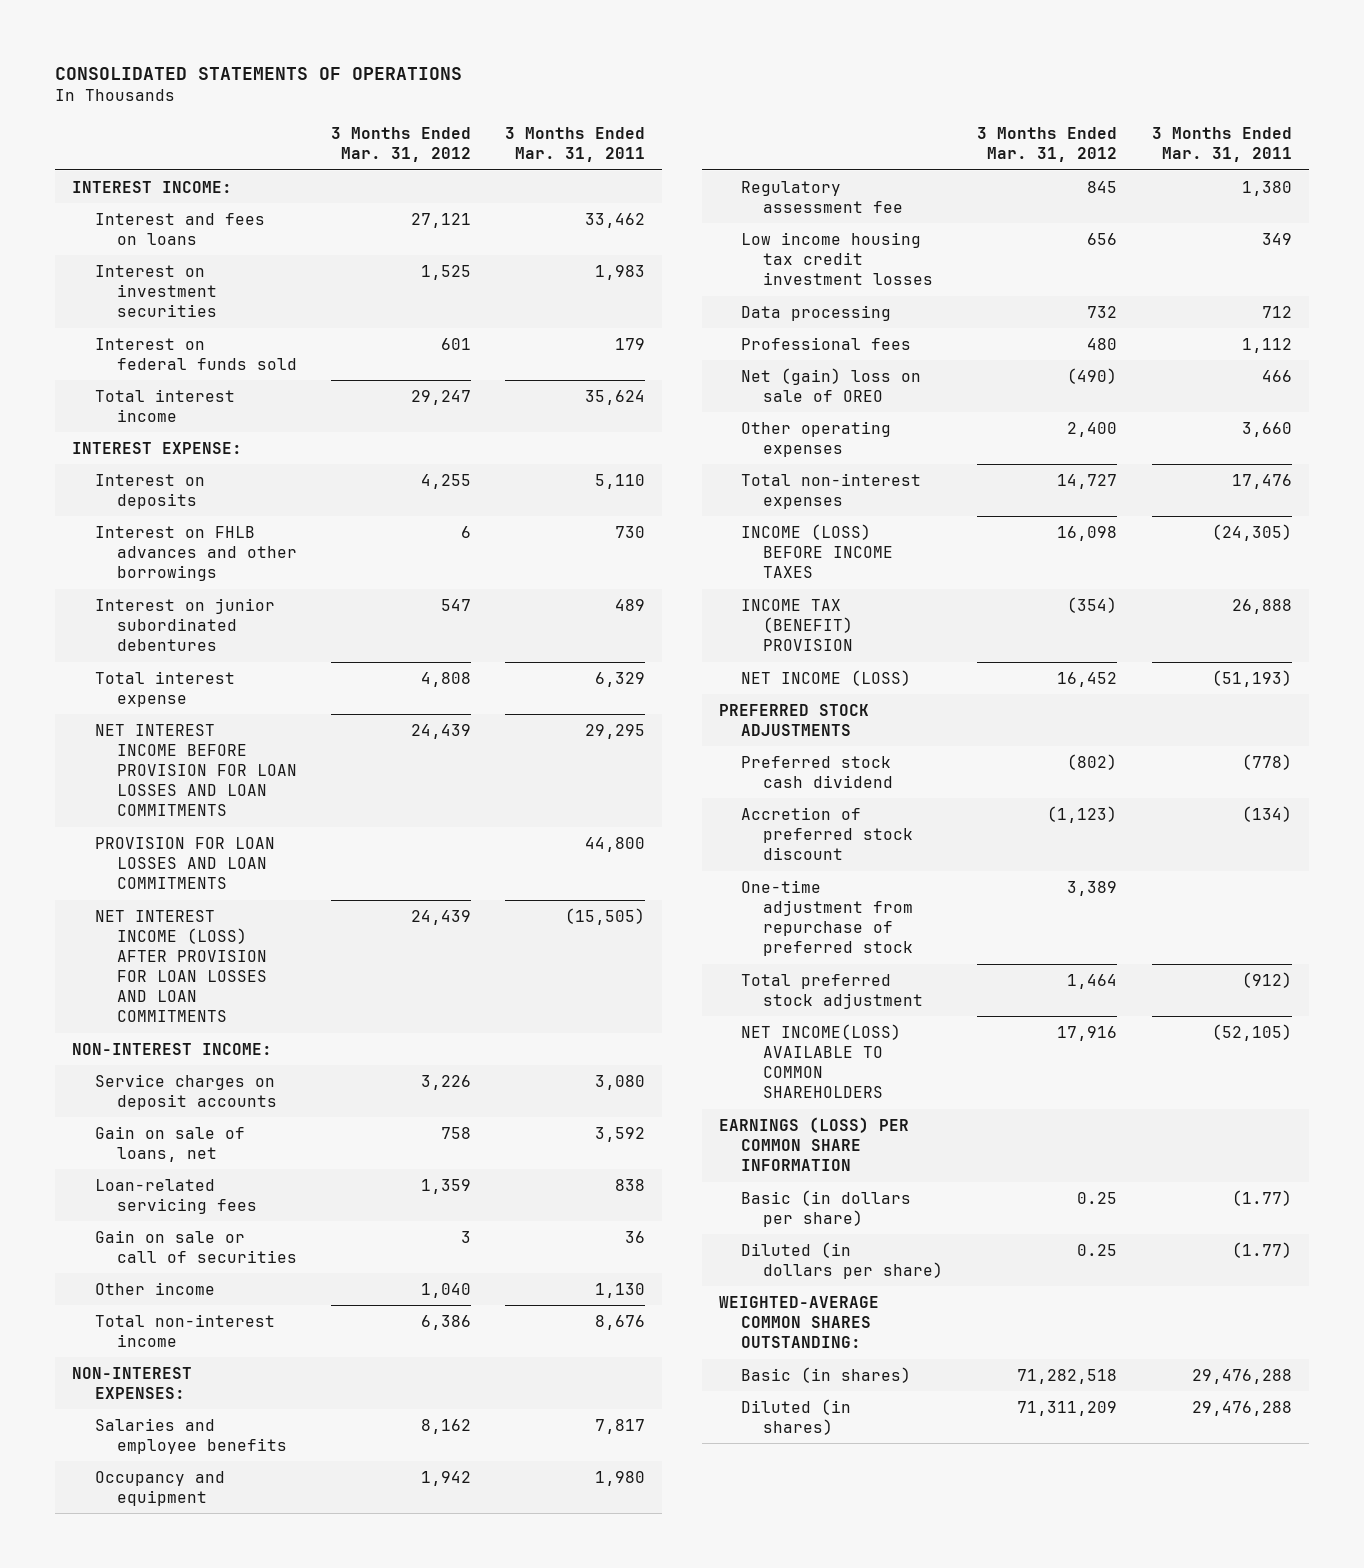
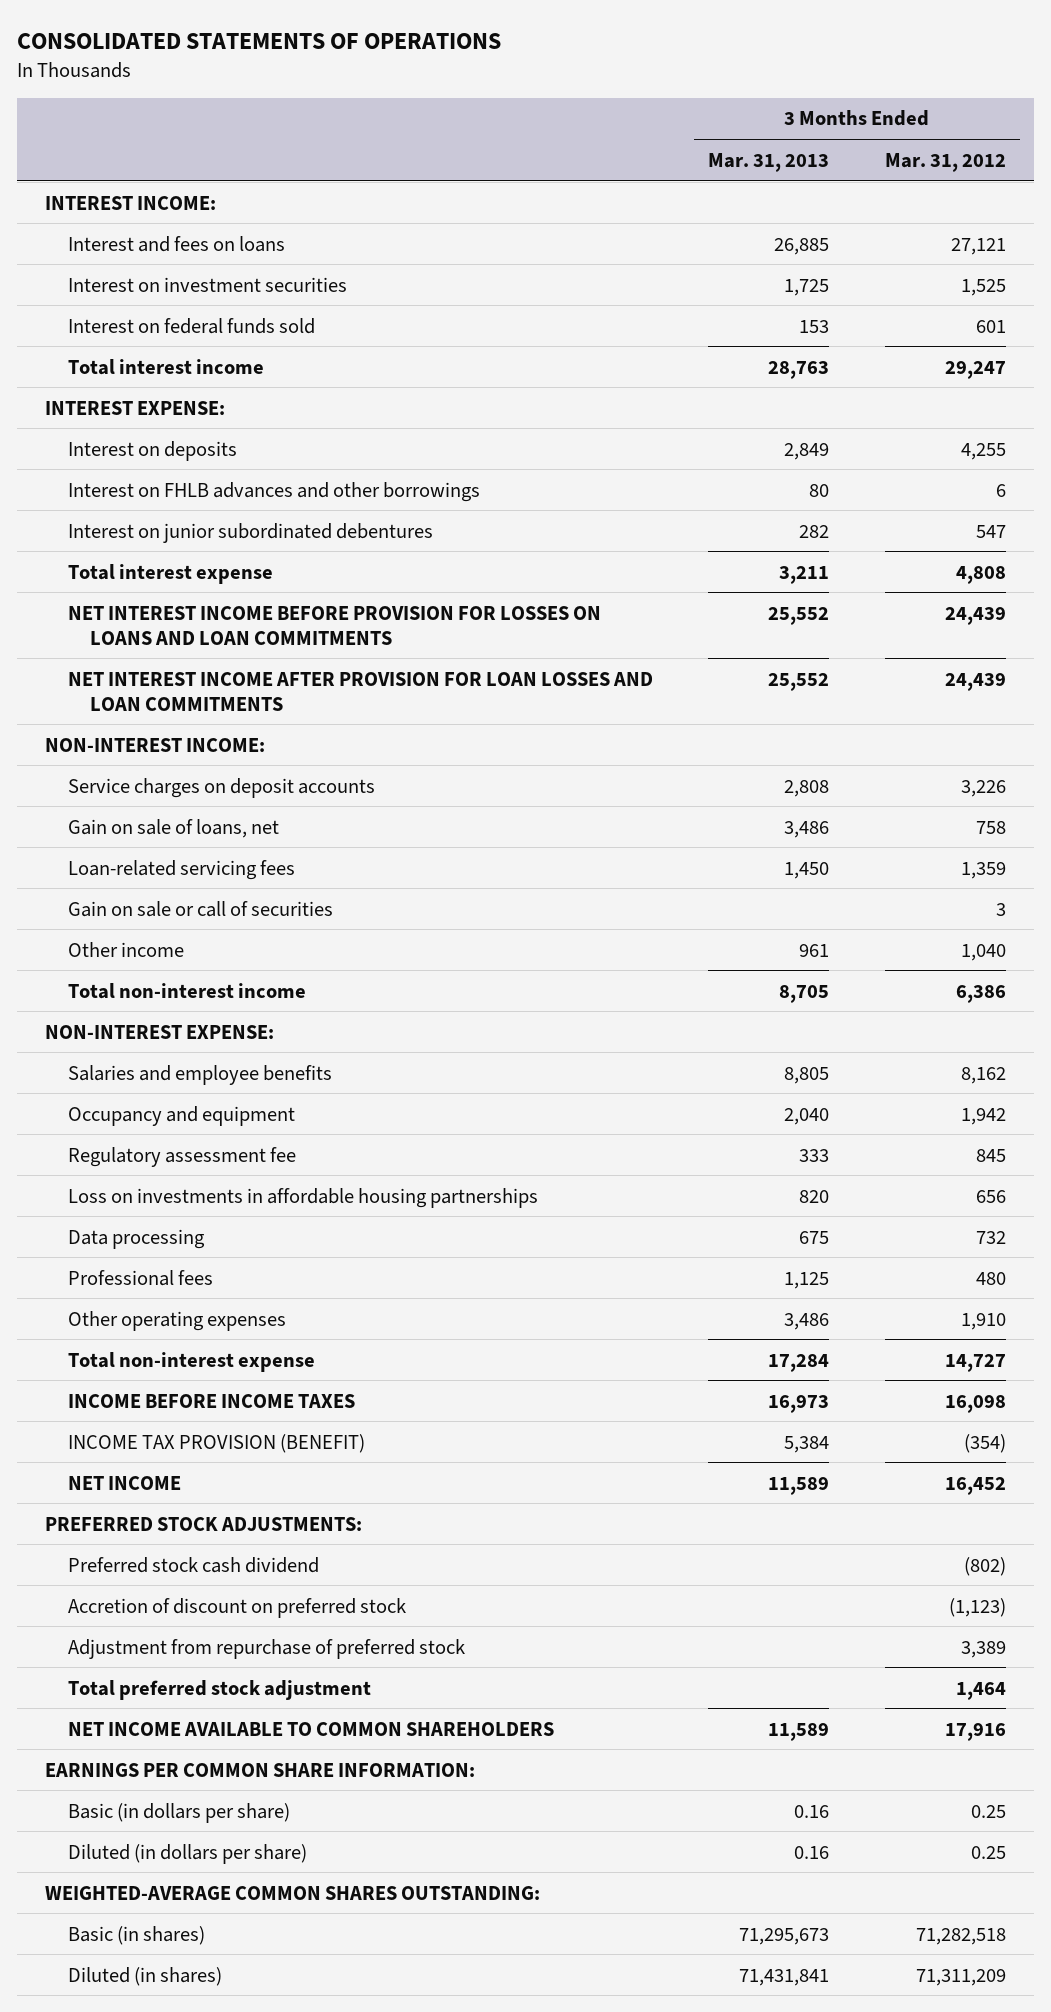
- | 3 Months Ended Mar. 31, 2012 | 3 Months Ended Mar. 31, 2011
+ | 3 Months Ended Mar. 31, 2013 | 3 Months Ended Mar. 31, 2012
- NET INTEREST INCOME BEFORE PROVISION FOR LOAN LOSSES AND LOAN COMMITMENTS | 24,439 | 29,295
- PROVISION FOR LOAN LOSSES AND LOAN COMMITMENTS | | 44,800
- NET INTEREST INCOME (LOSS) AFTER PROVISION FOR LOAN LOSSES AND LOAN COMMITMENTS | 24,439 | (15,505)
+ NET INTEREST INCOME BEFORE PROVISION FOR LOSSES ON LOANS AND LOAN COMMITMENTS | 25,552 | 24,439
+ NET INTEREST INCOME AFTER PROVISION FOR LOAN LOSSES AND LOAN COMMITMENTS | 25,552 | 24,439
- NON-INTEREST EXPENSES:
+ NON-INTEREST EXPENSE:
- Low income housing tax credit investment losses | 656 | 349
+ Loss on investments in affordable housing partnerships | 820 | 656
- Net (gain) loss on sale of OREO | (490) | 466
- Other operating expenses | 2,400 | 3,660
- Total non-interest expenses | 14,727 | 17,476
- INCOME (LOSS) BEFORE INCOME TAXES | 16,098 | (24,305)
- INCOME TAX (BENEFIT) PROVISION | (354) | 26,888
- NET INCOME (LOSS) | 16,452 | (51,193)
- PREFERRED STOCK ADJUSTMENTS
+ Other operating expenses | 3,486 | 1,910
+ Total non-interest expense | 17,284 | 14,727
+ INCOME BEFORE INCOME TAXES | 16,973 | 16,098
+ INCOME TAX PROVISION (BENEFIT) | 5,384 | (354)
+ NET INCOME | 11,589 | 16,452
+ PREFERRED STOCK ADJUSTMENTS:
- Accretion of preferred stock discount | (1,123) | (134)
- One-time adjustment from repurchase of preferred stock | 3,389 |
+ Accretion of discount on preferred stock | | (1,123)
+ Adjustment from repurchase of preferred stock | | 3,389
- NET INCOME(LOSS) AVAILABLE TO COMMON SHAREHOLDERS | 17,916 | (52,105)
- EARNINGS (LOSS) PER COMMON SHARE INFORMATION
+ NET INCOME AVAILABLE TO COMMON SHAREHOLDERS | 11,589 | 17,916
+ EARNINGS PER COMMON SHARE INFORMATION:

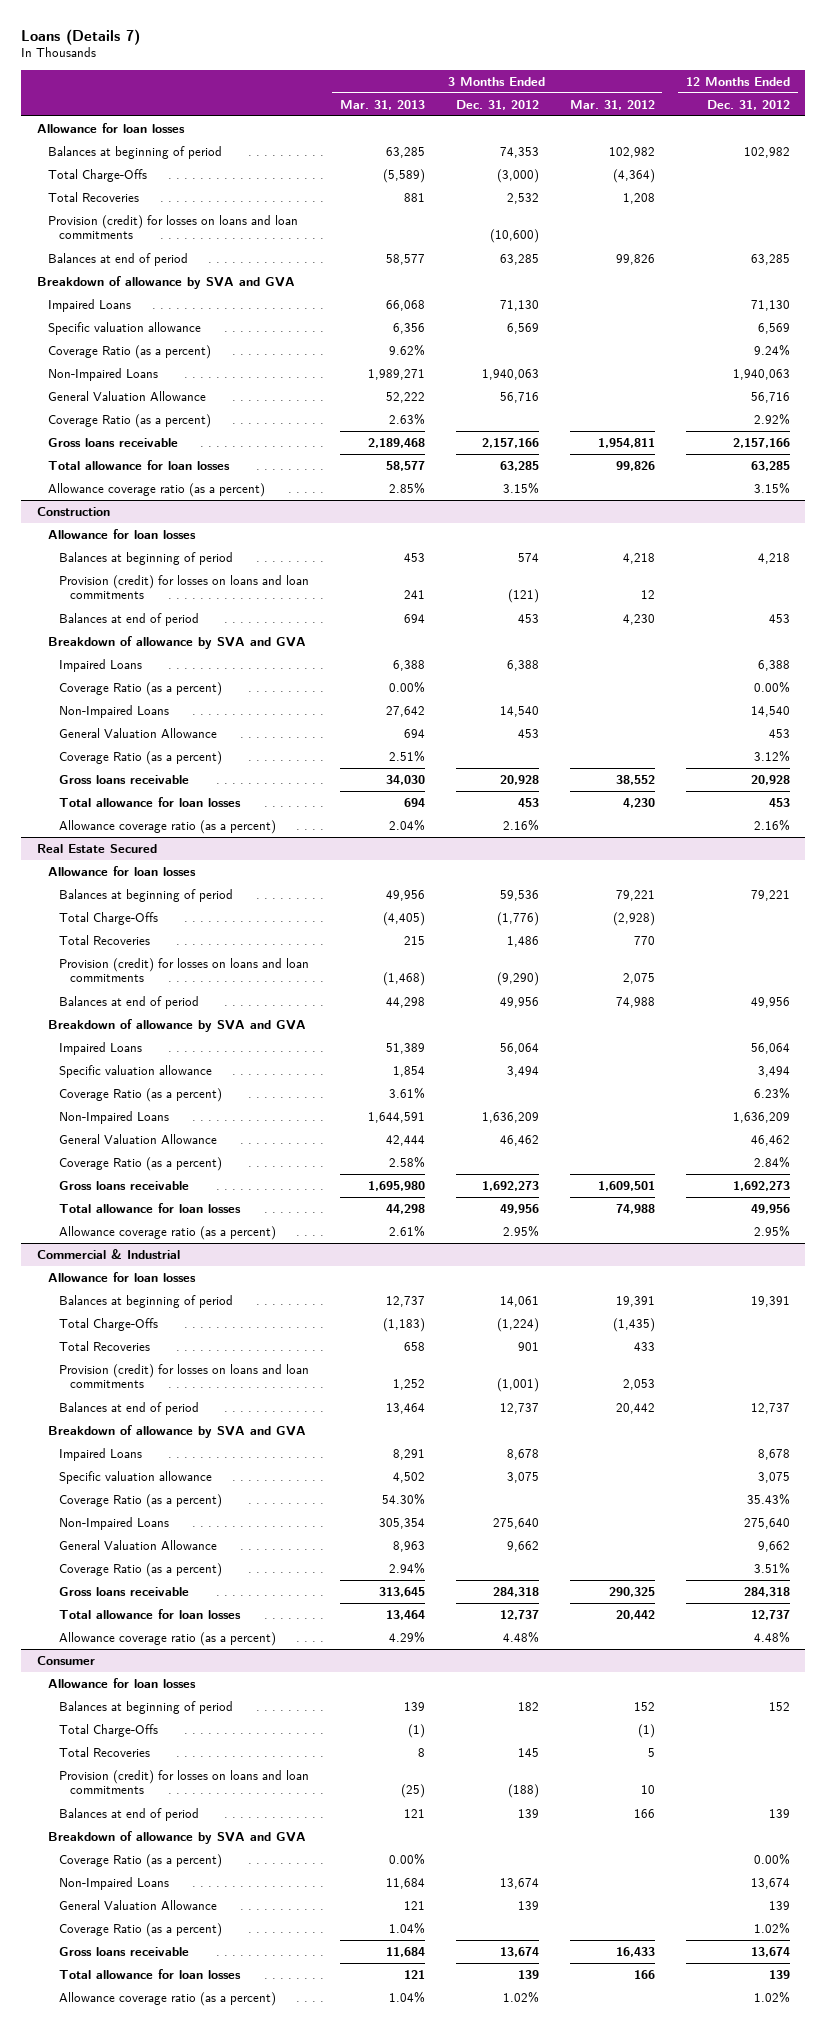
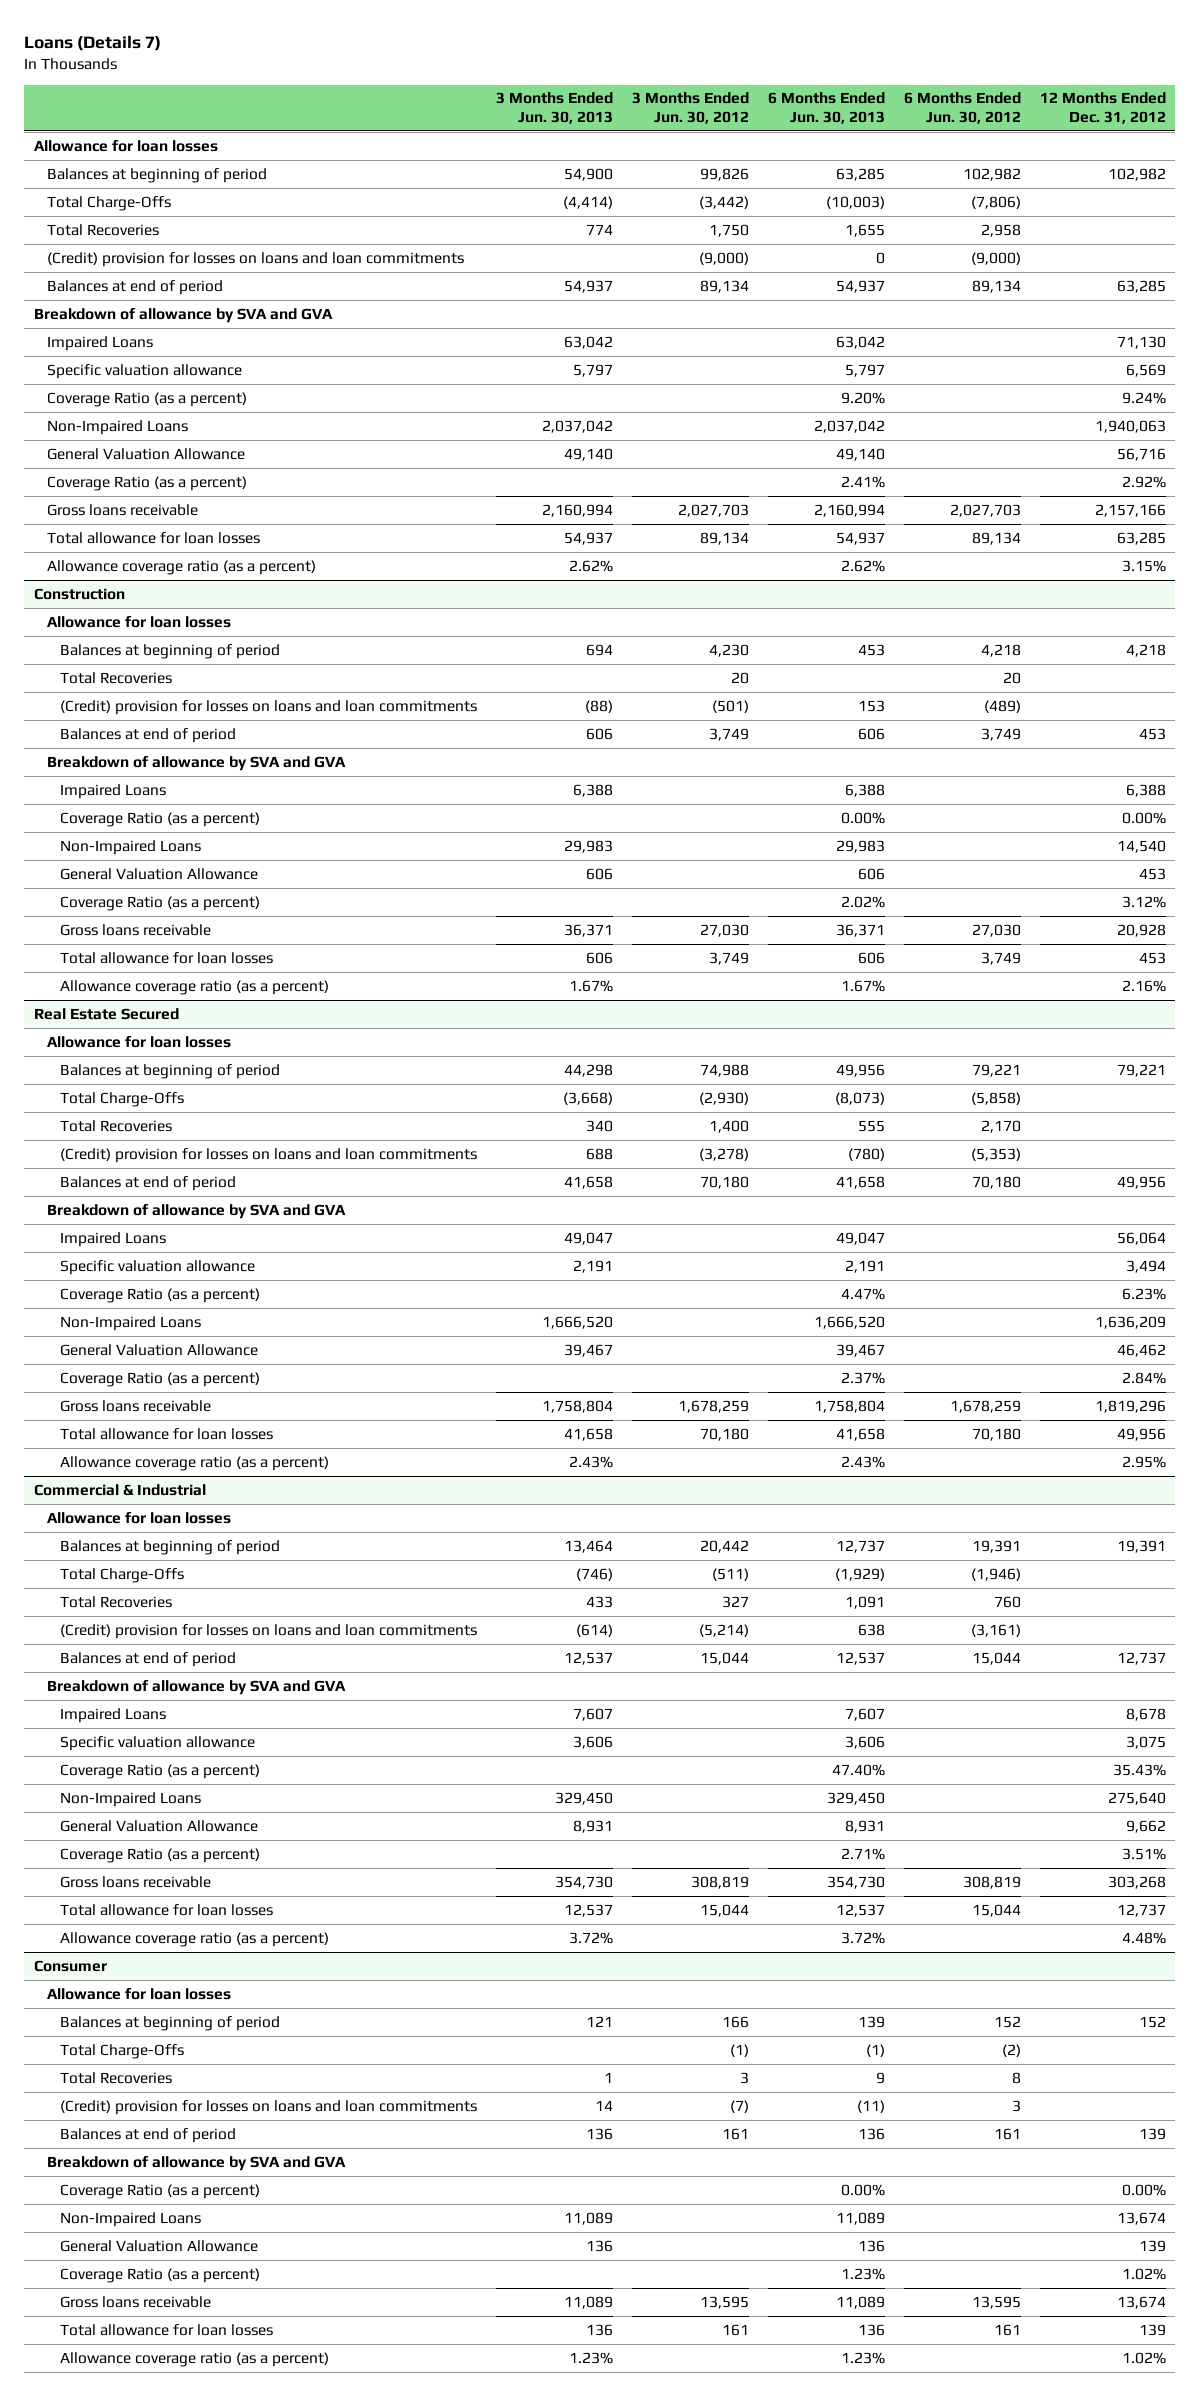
- | 3 Months Ended Mar. 31, 2013 | 3 Months Ended Dec. 31, 2012 | 3 Months Ended Mar. 31, 2012 | 12 Months Ended Dec. 31, 2012
+ | 3 Months Ended Jun. 30, 2013 | 3 Months Ended Jun. 30, 2012 | 6 Months Ended Jun. 30, 2013 | 6 Months Ended Jun. 30, 2012 | 12 Months Ended Dec. 31, 2012
- Provision (credit) for losses on loans and loan commitments | | (10,600) | |
+ (Credit) provision for losses on loans and loan commitments | | (9,000) | 0 | (9,000) |
@ Construction
- Provision (credit) for losses on loans and loan commitments | 241 | (121) | 12 |
+ Total Recoveries | | 20 | | 20 |
+ (Credit) provision for losses on loans and loan commitments | (88) | (501) | 153 | (489) |
@ Real Estate Secured
- Provision (credit) for losses on loans and loan commitments | (1,468) | (9,290) | 2,075 |
+ (Credit) provision for losses on loans and loan commitments | 688 | (3,278) | (780) | (5,353) |
- Gross loans receivable | 1,695,980 | 1,692,273 | 1,609,501 | 1,692,273
+ Gross loans receivable | 1,758,804 | 1,678,259 | 1,758,804 | 1,678,259 | 1,819,296
@ Commercial & Industrial
- Provision (credit) for losses on loans and loan commitments | 1,252 | (1,001) | 2,053 |
+ (Credit) provision for losses on loans and loan commitments | (614) | (5,214) | 638 | (3,161) |
- Gross loans receivable | 313,645 | 284,318 | 290,325 | 284,318
+ Gross loans receivable | 354,730 | 308,819 | 354,730 | 308,819 | 303,268
@ Consumer
- Provision (credit) for losses on loans and loan commitments | (25) | (188) | 10 |
+ (Credit) provision for losses on loans and loan commitments | 14 | (7) | (11) | 3 |

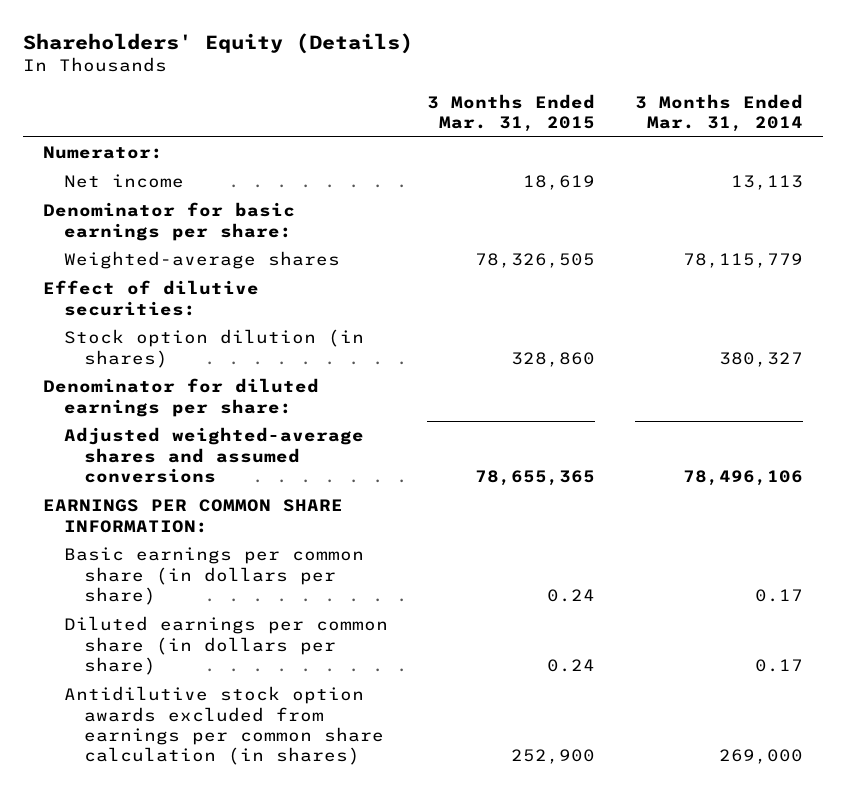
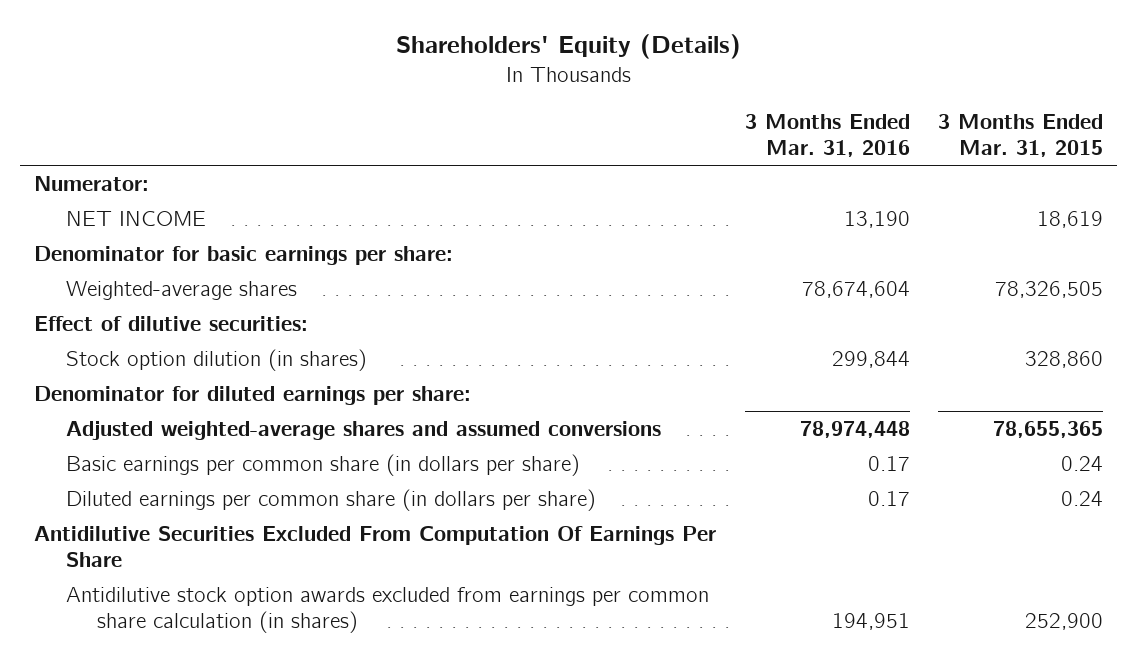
- | 3 Months Ended Mar. 31, 2015 | 3 Months Ended Mar. 31, 2014
+ | 3 Months Ended Mar. 31, 2016 | 3 Months Ended Mar. 31, 2015
- Net income | 18,619 | 13,113
+ NET INCOME | 13,190 | 18,619
- EARNINGS PER COMMON SHARE INFORMATION:
+ Antidilutive Securities Excluded From Computation Of Earnings Per Share

